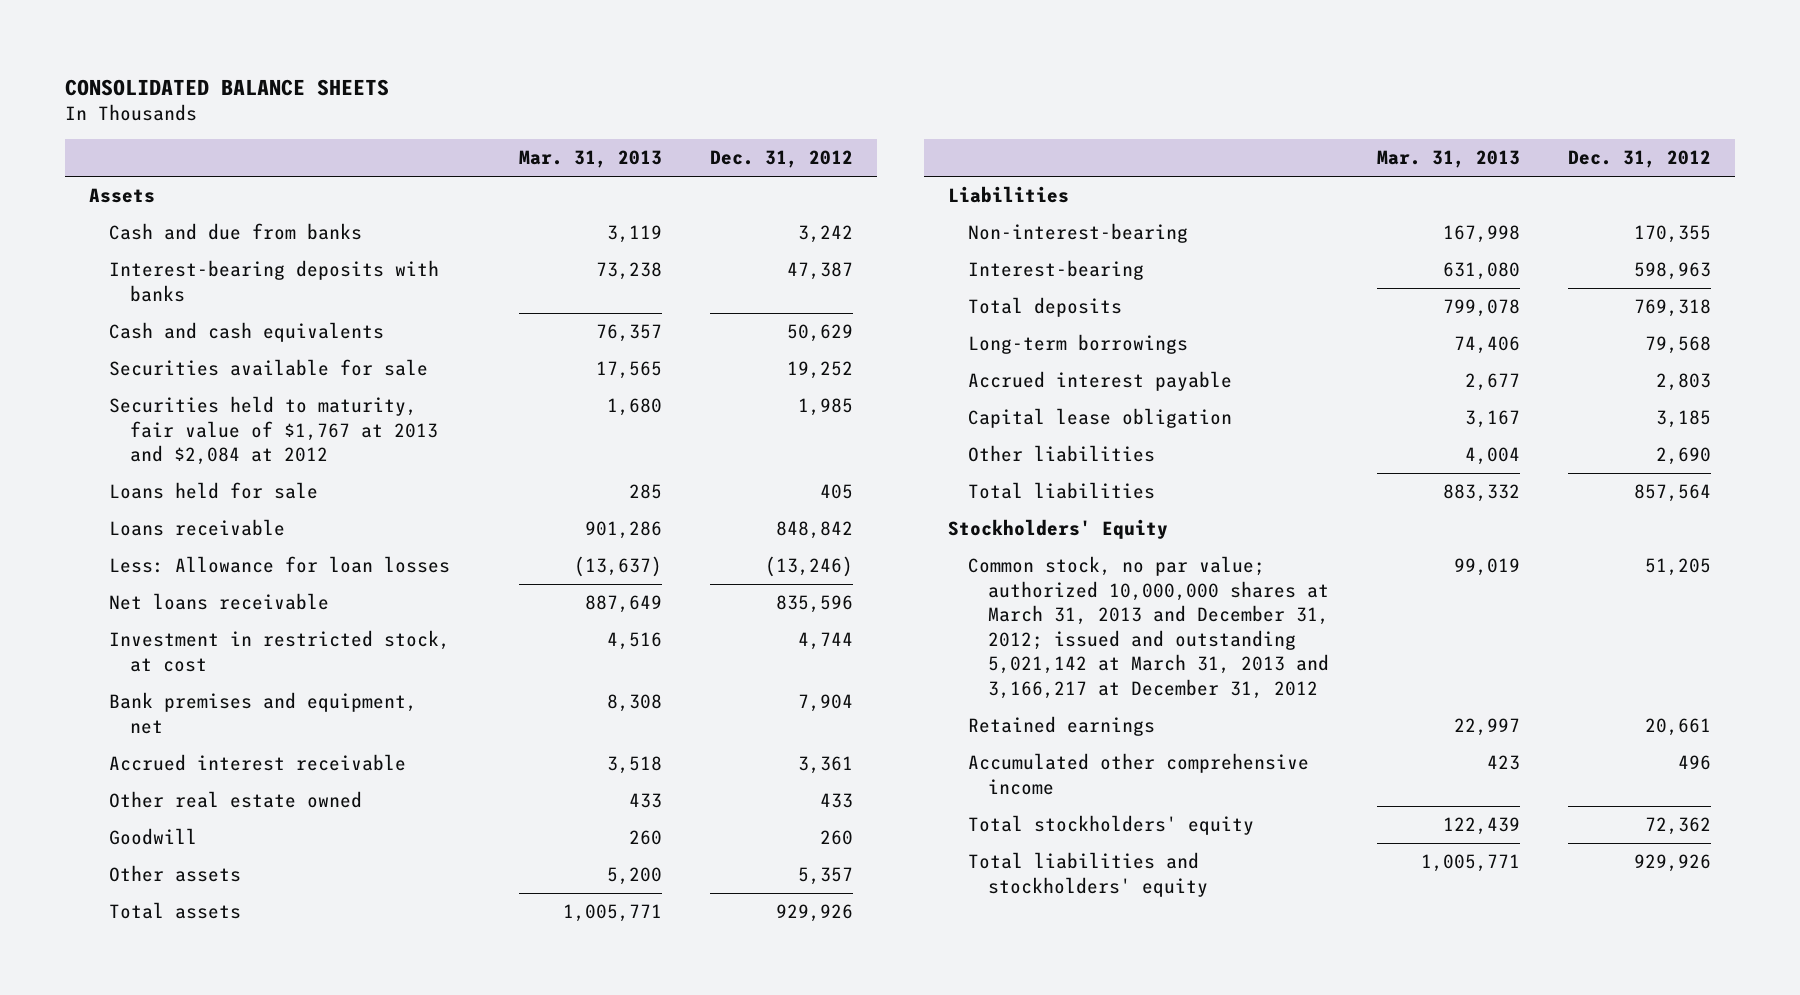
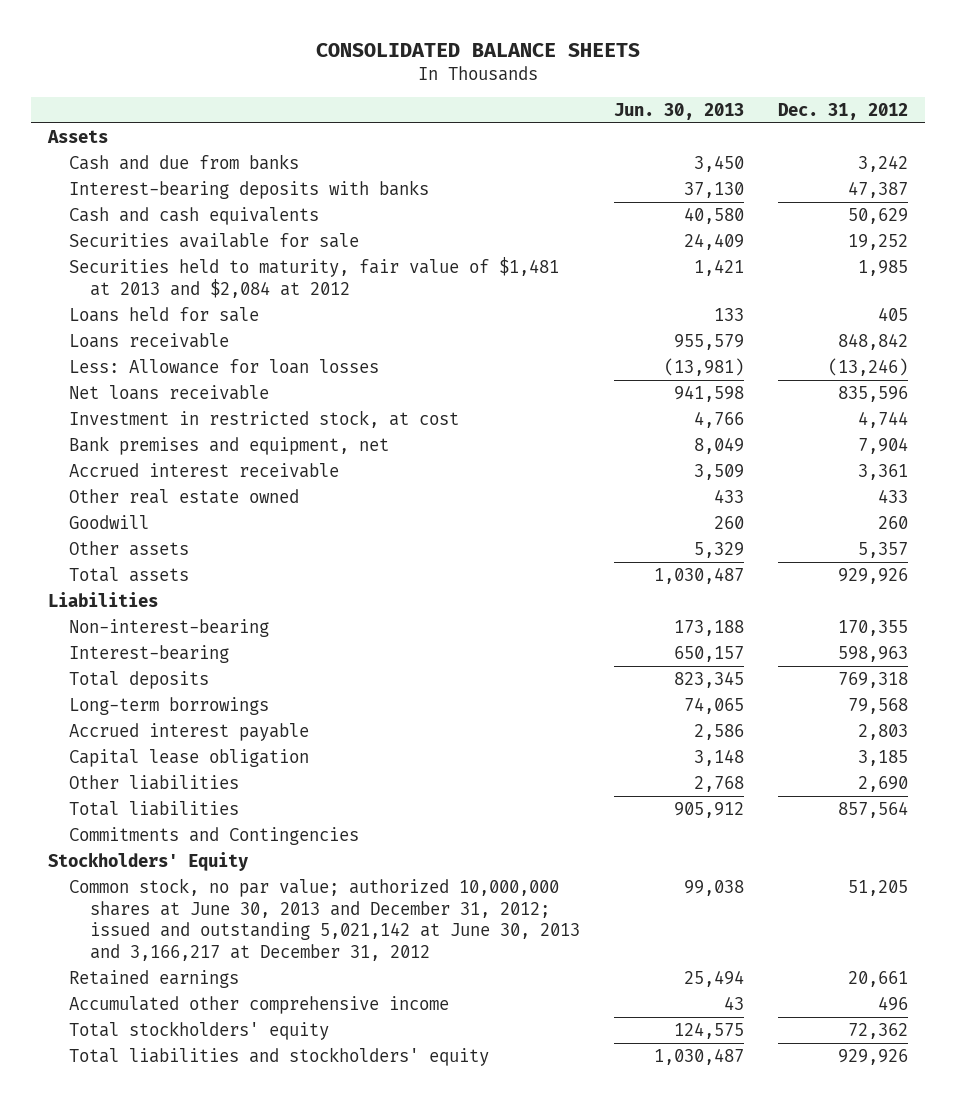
- | Mar. 31, 2013 | Dec. 31, 2012
+ | Jun. 30, 2013 | Dec. 31, 2012
- Securities held to maturity, fair value of $1,767 at 2013 and $2,084 at 2012 | 1,680 | 1,985
+ Securities held to maturity, fair value of $1,481 at 2013 and $2,084 at 2012 | 1,421 | 1,985
+ Commitments and Contingencies
- Common stock, no par value; authorized 10,000,000 shares at March 31, 2013 and December 31, 2012; issued and outstanding 5,021,142 at March 31, 2013 and 3,166,217 at December 31, 2012 | 99,019 | 51,205
+ Common stock, no par value; authorized 10,000,000 shares at June 30, 2013 and December 31, 2012; issued and outstanding 5,021,142 at June 30, 2013 and 3,166,217 at December 31, 2012 | 99,038 | 51,205

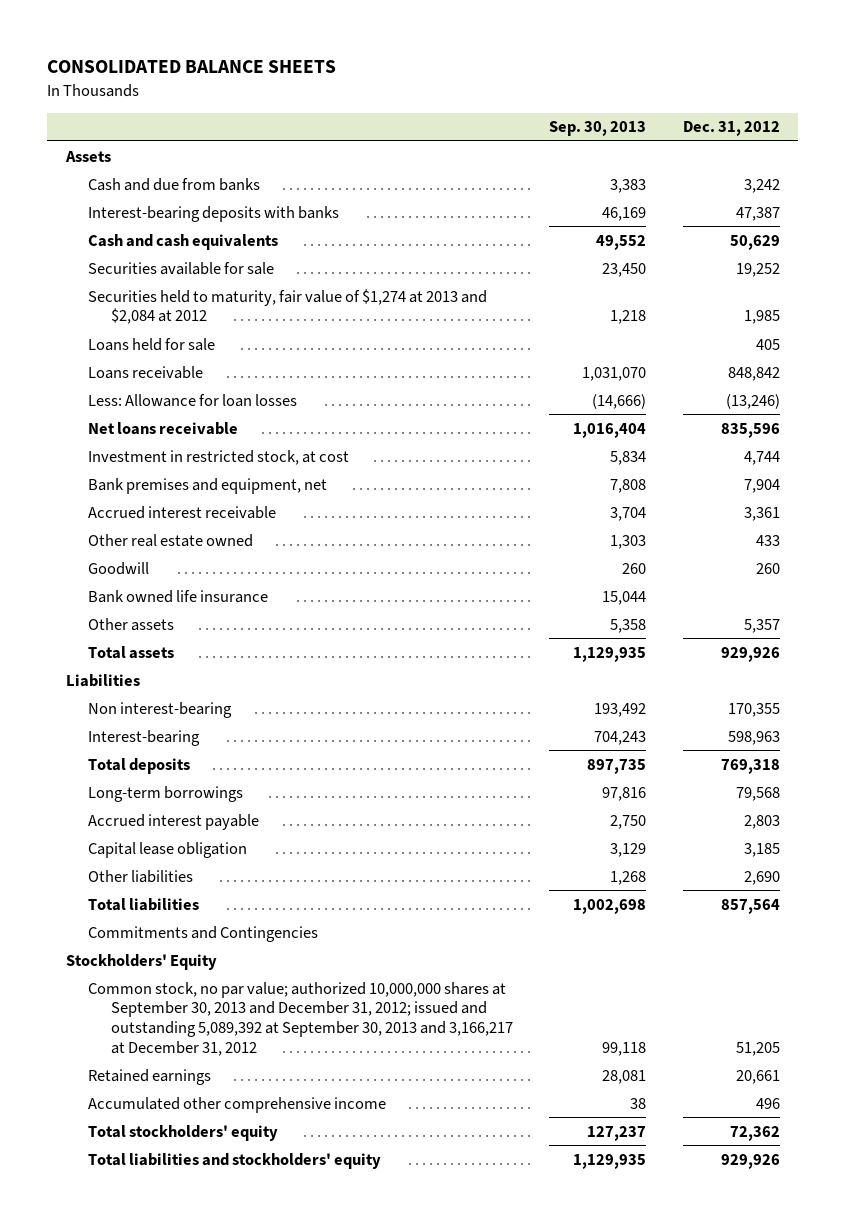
- | Jun. 30, 2013 | Dec. 31, 2012
+ | Sep. 30, 2013 | Dec. 31, 2012
- Securities held to maturity, fair value of $1,481 at 2013 and $2,084 at 2012 | 1,421 | 1,985
+ Securities held to maturity, fair value of $1,274 at 2013 and $2,084 at 2012 | 1,218 | 1,985
+ Bank owned life insurance | 15,044 |
- Non-interest-bearing | 173,188 | 170,355
+ Non interest-bearing | 193,492 | 170,355
- Common stock, no par value; authorized 10,000,000 shares at June 30, 2013 and December 31, 2012; issued and outstanding 5,021,142 at June 30, 2013 and 3,166,217 at December 31, 2012 | 99,038 | 51,205
+ Common stock, no par value; authorized 10,000,000 shares at September 30, 2013 and December 31, 2012; issued and outstanding 5,089,392 at September 30, 2013 and 3,166,217 at December 31, 2012 | 99,118 | 51,205

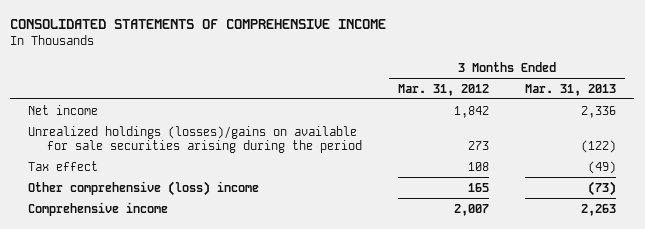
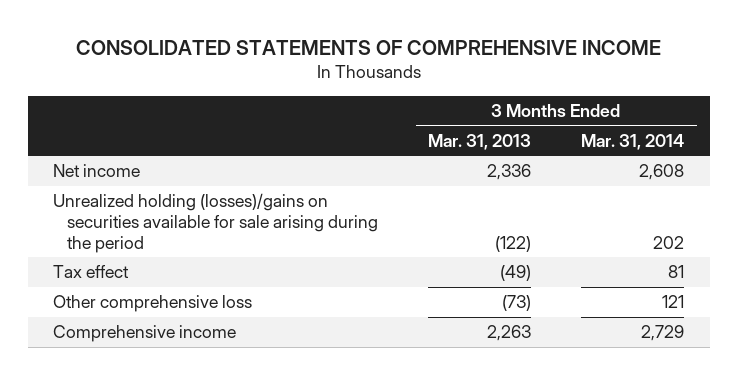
- | 3 Months Ended Mar. 31, 2012 | 3 Months Ended Mar. 31, 2013
+ | 3 Months Ended Mar. 31, 2013 | 3 Months Ended Mar. 31, 2014
- Unrealized holdings (losses)/gains on available for sale securities arising during the period | 273 | (122)
+ Unrealized holding (losses)/gains on securities available for sale arising during the period | (122) | 202
- Other comprehensive (loss) income | 165 | (73)
+ Other comprehensive loss | (73) | 121

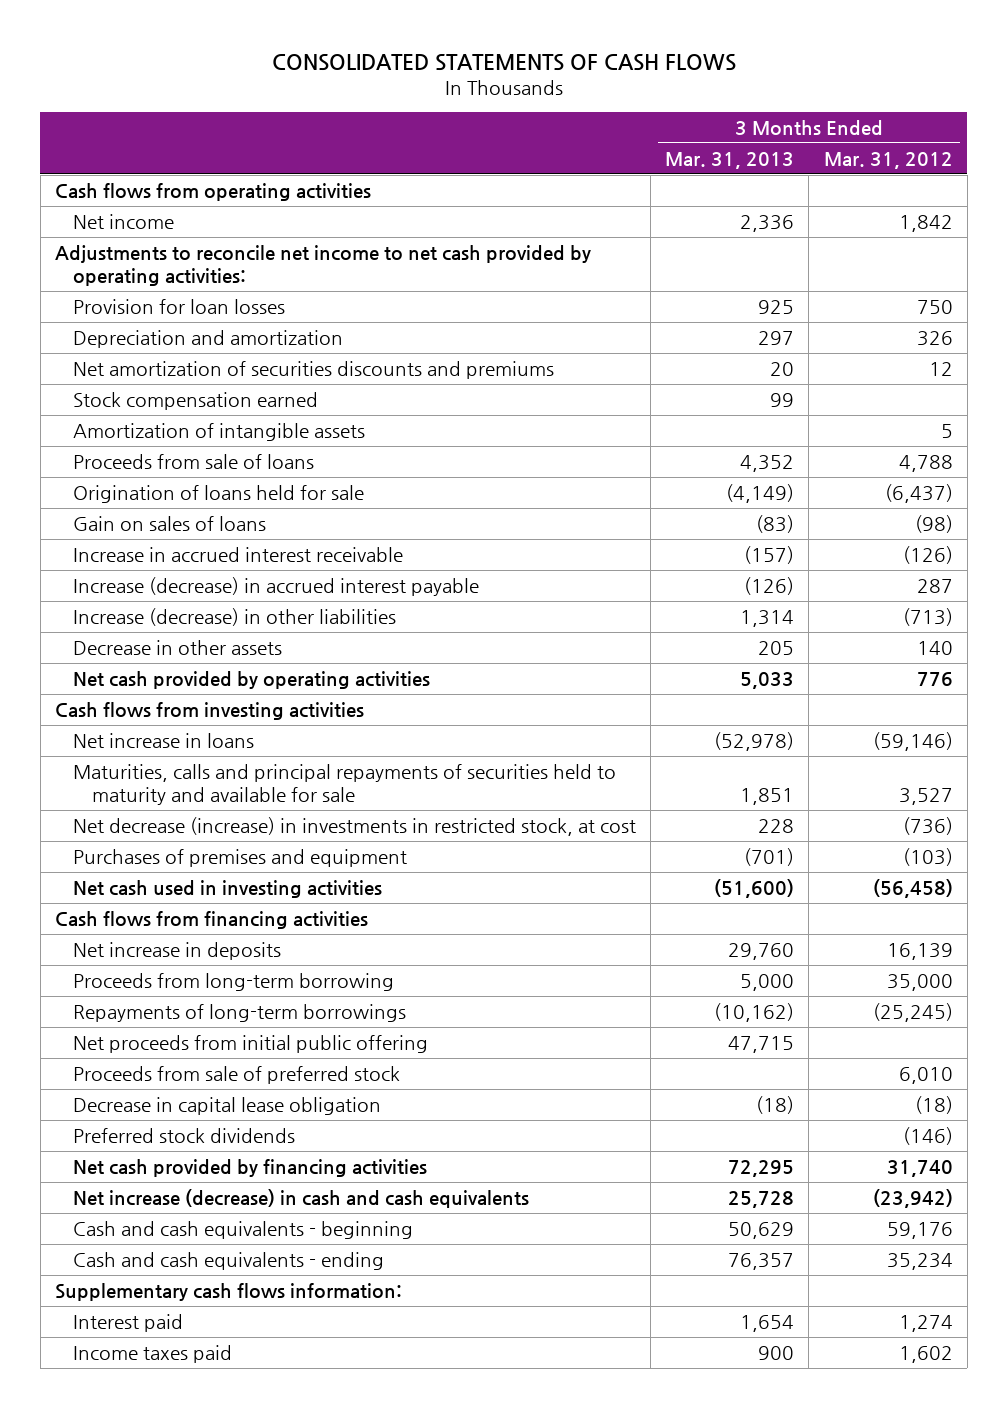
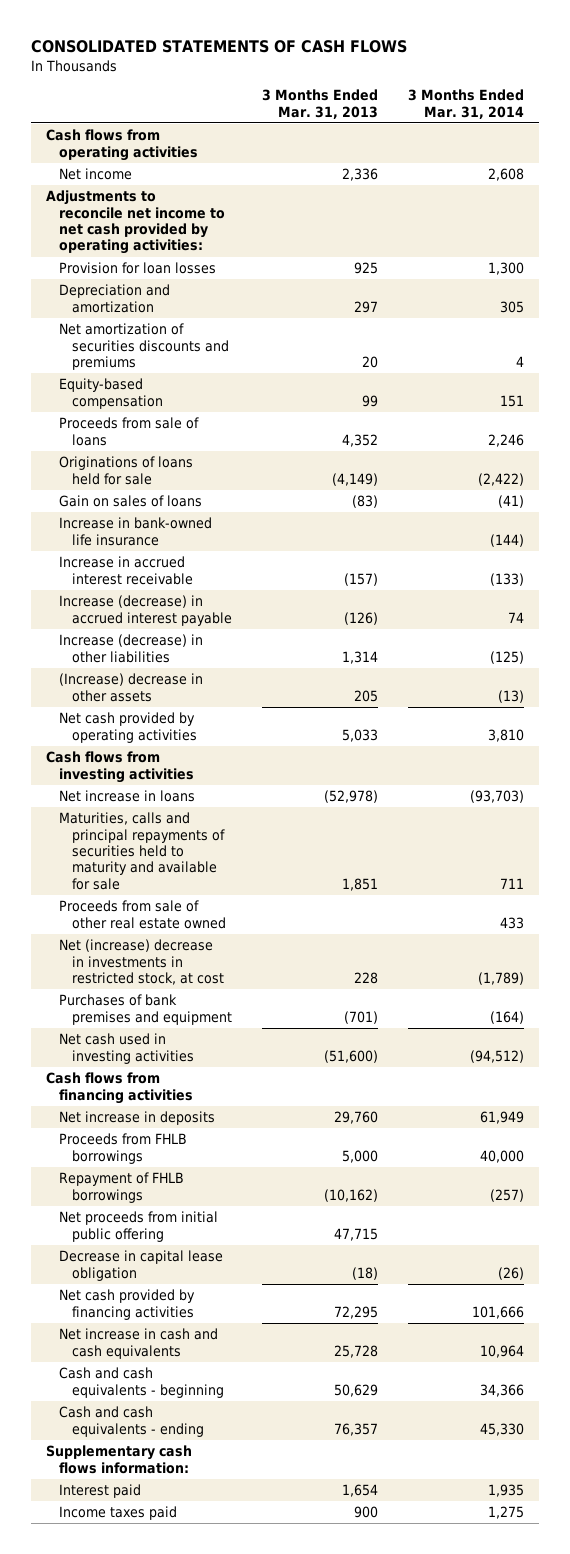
- | 3 Months Ended Mar. 31, 2013 | 3 Months Ended Mar. 31, 2012
+ | 3 Months Ended Mar. 31, 2013 | 3 Months Ended Mar. 31, 2014
- Stock compensation earned | 99 |
- Amortization of intangible assets | | 5
+ Equity-based compensation | 99 | 151
- Origination of loans held for sale | (4,149) | (6,437)
+ Originations of loans held for sale | (4,149) | (2,422)
+ Increase in bank-owned life insurance | | (144)
- Decrease in other assets | 205 | 140
+ (Increase) decrease in other assets | 205 | (13)
- Net decrease (increase) in investments in restricted stock, at cost | 228 | (736)
- Purchases of premises and equipment | (701) | (103)
+ Proceeds from sale of other real estate owned | | 433
+ Net (increase) decrease in investments in restricted stock, at cost | 228 | (1,789)
+ Purchases of bank premises and equipment | (701) | (164)
- Proceeds from long-term borrowing | 5,000 | 35,000
- Repayments of long-term borrowings | (10,162) | (25,245)
+ Proceeds from FHLB borrowings | 5,000 | 40,000
+ Repayment of FHLB borrowings | (10,162) | (257)
- Proceeds from sale of preferred stock | | 6,010
- Preferred stock dividends | | (146)
- Net increase (decrease) in cash and cash equivalents | 25,728 | (23,942)
+ Net increase in cash and cash equivalents | 25,728 | 10,964

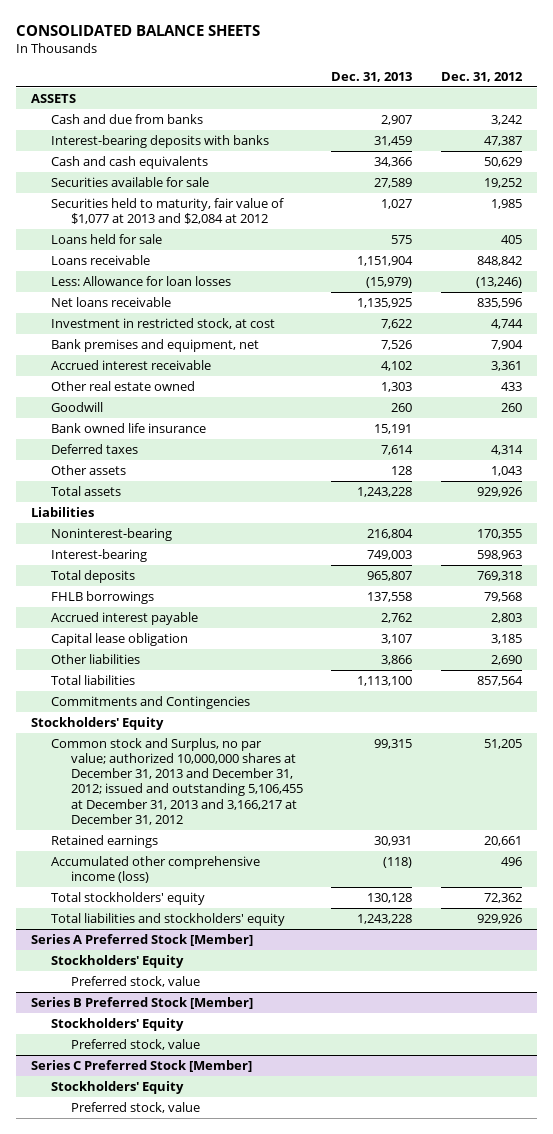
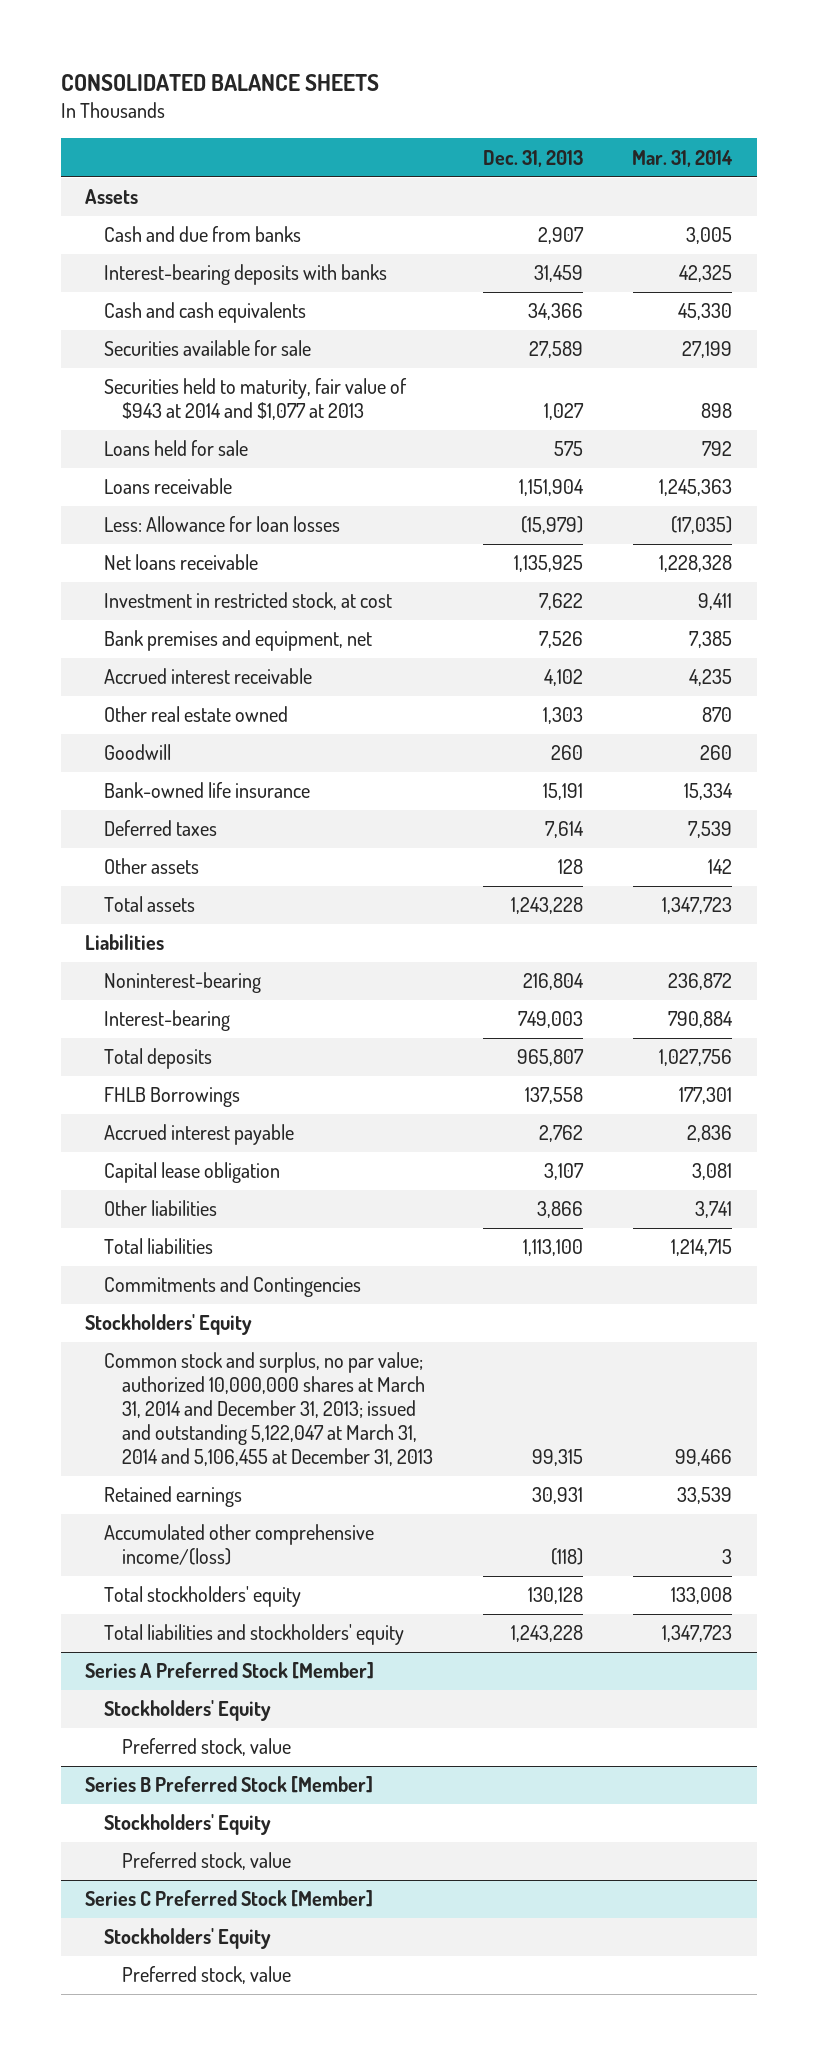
- | Dec. 31, 2013 | Dec. 31, 2012
+ | Dec. 31, 2013 | Mar. 31, 2014
- ASSETS
+ Assets
- Securities held to maturity, fair value of $1,077 at 2013 and $2,084 at 2012 | 1,027 | 1,985
+ Securities held to maturity, fair value of $943 at 2014 and $1,077 at 2013 | 1,027 | 898
- Bank owned life insurance | 15,191 |
+ Bank-owned life insurance | 15,191 | 15,334
- FHLB borrowings | 137,558 | 79,568
+ FHLB Borrowings | 137,558 | 177,301
- Common stock and Surplus, no par value; authorized 10,000,000 shares at December 31, 2013 and December 31, 2012; issued and outstanding 5,106,455 at December 31, 2013 and 3,166,217 at December 31, 2012 | 99,315 | 51,205
+ Common stock and surplus, no par value; authorized 10,000,000 shares at March 31, 2014 and December 31, 2013; issued and outstanding 5,122,047 at March 31, 2014 and 5,106,455 at December 31, 2013 | 99,315 | 99,466
- Accumulated other comprehensive income (loss) | (118) | 496
+ Accumulated other comprehensive income/(loss) | (118) | 3

